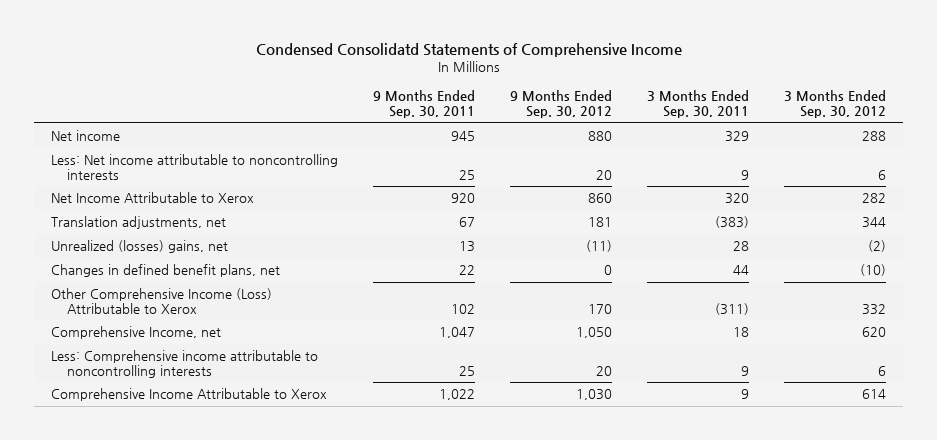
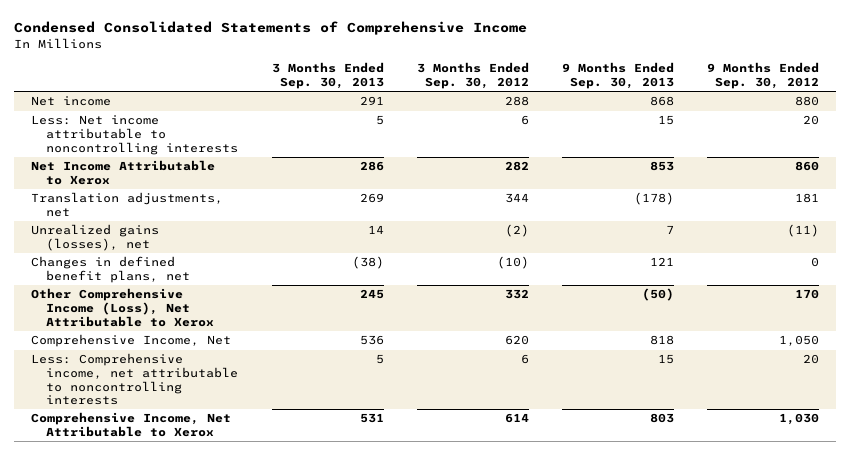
- Condensed Consolidatd Statements of Comprehensive Income
+ Condensed Consolidated Statements of Comprehensive Income
- | 9 Months Ended Sep. 30, 2011 | 9 Months Ended Sep. 30, 2012 | 3 Months Ended Sep. 30, 2011 | 3 Months Ended Sep. 30, 2012
+ | 3 Months Ended Sep. 30, 2013 | 3 Months Ended Sep. 30, 2012 | 9 Months Ended Sep. 30, 2013 | 9 Months Ended Sep. 30, 2012
- Unrealized (losses) gains, net | 13 | (11) | 28 | (2)
+ Unrealized gains (losses), net | 14 | (2) | 7 | (11)
- Other Comprehensive Income (Loss) Attributable to Xerox | 102 | 170 | (311) | 332
- Comprehensive Income, net | 1,047 | 1,050 | 18 | 620
- Less: Comprehensive income attributable to noncontrolling interests | 25 | 20 | 9 | 6
- Comprehensive Income Attributable to Xerox | 1,022 | 1,030 | 9 | 614
+ Other Comprehensive Income (Loss), Net Attributable to Xerox | 245 | 332 | (50) | 170
+ Comprehensive Income, Net | 536 | 620 | 818 | 1,050
+ Less: Comprehensive income, net attributable to noncontrolling interests | 5 | 6 | 15 | 20
+ Comprehensive Income, Net Attributable to Xerox | 531 | 614 | 803 | 1,030

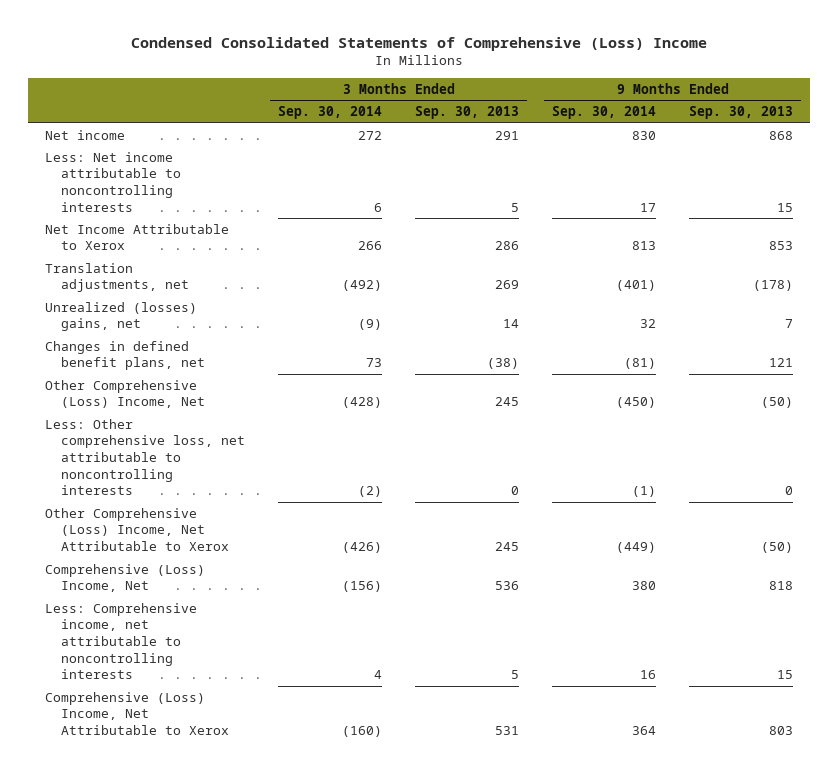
- Condensed Consolidated Statements of Comprehensive Income
+ Condensed Consolidated Statements of Comprehensive (Loss) Income
- | 3 Months Ended Sep. 30, 2013 | 3 Months Ended Sep. 30, 2012 | 9 Months Ended Sep. 30, 2013 | 9 Months Ended Sep. 30, 2012
+ | 3 Months Ended Sep. 30, 2014 | 3 Months Ended Sep. 30, 2013 | 9 Months Ended Sep. 30, 2014 | 9 Months Ended Sep. 30, 2013
- Unrealized gains (losses), net | 14 | (2) | 7 | (11)
+ Unrealized (losses) gains, net | (9) | 14 | 32 | 7
- Other Comprehensive Income (Loss), Net Attributable to Xerox | 245 | 332 | (50) | 170
- Comprehensive Income, Net | 536 | 620 | 818 | 1,050
+ Other Comprehensive (Loss) Income, Net | (428) | 245 | (450) | (50)
+ Less: Other comprehensive loss, net attributable to noncontrolling interests | (2) | 0 | (1) | 0
+ Other Comprehensive (Loss) Income, Net Attributable to Xerox | (426) | 245 | (449) | (50)
+ Comprehensive (Loss) Income, Net | (156) | 536 | 380 | 818
- Comprehensive Income, Net Attributable to Xerox | 531 | 614 | 803 | 1,030
+ Comprehensive (Loss) Income, Net Attributable to Xerox | (160) | 531 | 364 | 803

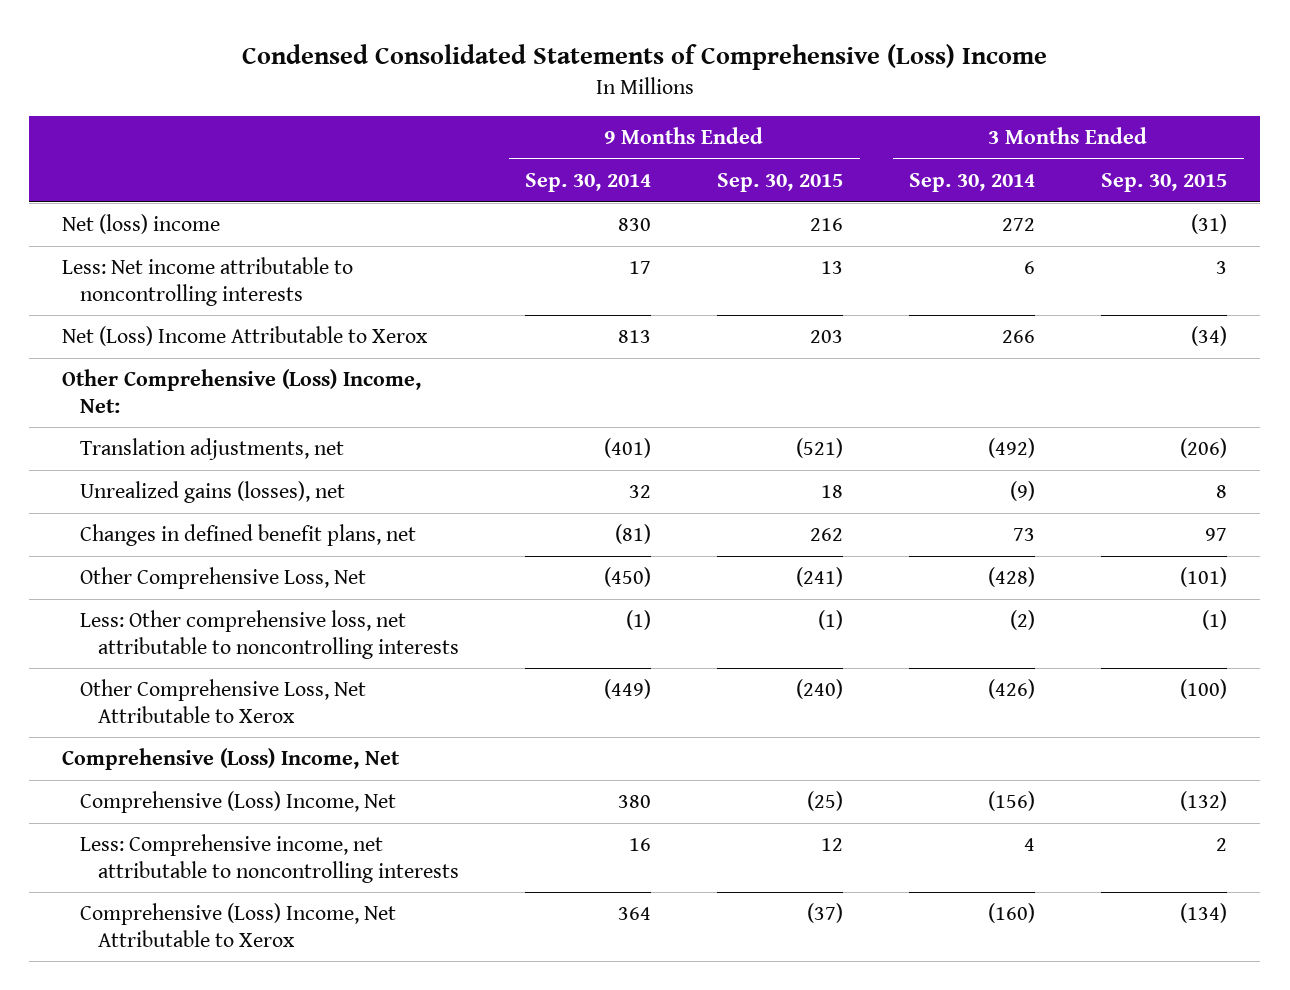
- | 3 Months Ended Sep. 30, 2014 | 3 Months Ended Sep. 30, 2013 | 9 Months Ended Sep. 30, 2014 | 9 Months Ended Sep. 30, 2013
+ | 9 Months Ended Sep. 30, 2014 | 9 Months Ended Sep. 30, 2015 | 3 Months Ended Sep. 30, 2014 | 3 Months Ended Sep. 30, 2015
- Net income | 272 | 291 | 830 | 868
+ Net (loss) income | 830 | 216 | 272 | (31)
- Net Income Attributable to Xerox | 266 | 286 | 813 | 853
+ Net (Loss) Income Attributable to Xerox | 813 | 203 | 266 | (34)
+ Other Comprehensive (Loss) Income, Net:
- Unrealized (losses) gains, net | (9) | 14 | 32 | 7
+ Unrealized gains (losses), net | 32 | 18 | (9) | 8
- Other Comprehensive (Loss) Income, Net | (428) | 245 | (450) | (50)
+ Other Comprehensive Loss, Net | (450) | (241) | (428) | (101)
- Other Comprehensive (Loss) Income, Net Attributable to Xerox | (426) | 245 | (449) | (50)
+ Other Comprehensive Loss, Net Attributable to Xerox | (449) | (240) | (426) | (100)
+ Comprehensive (Loss) Income, Net

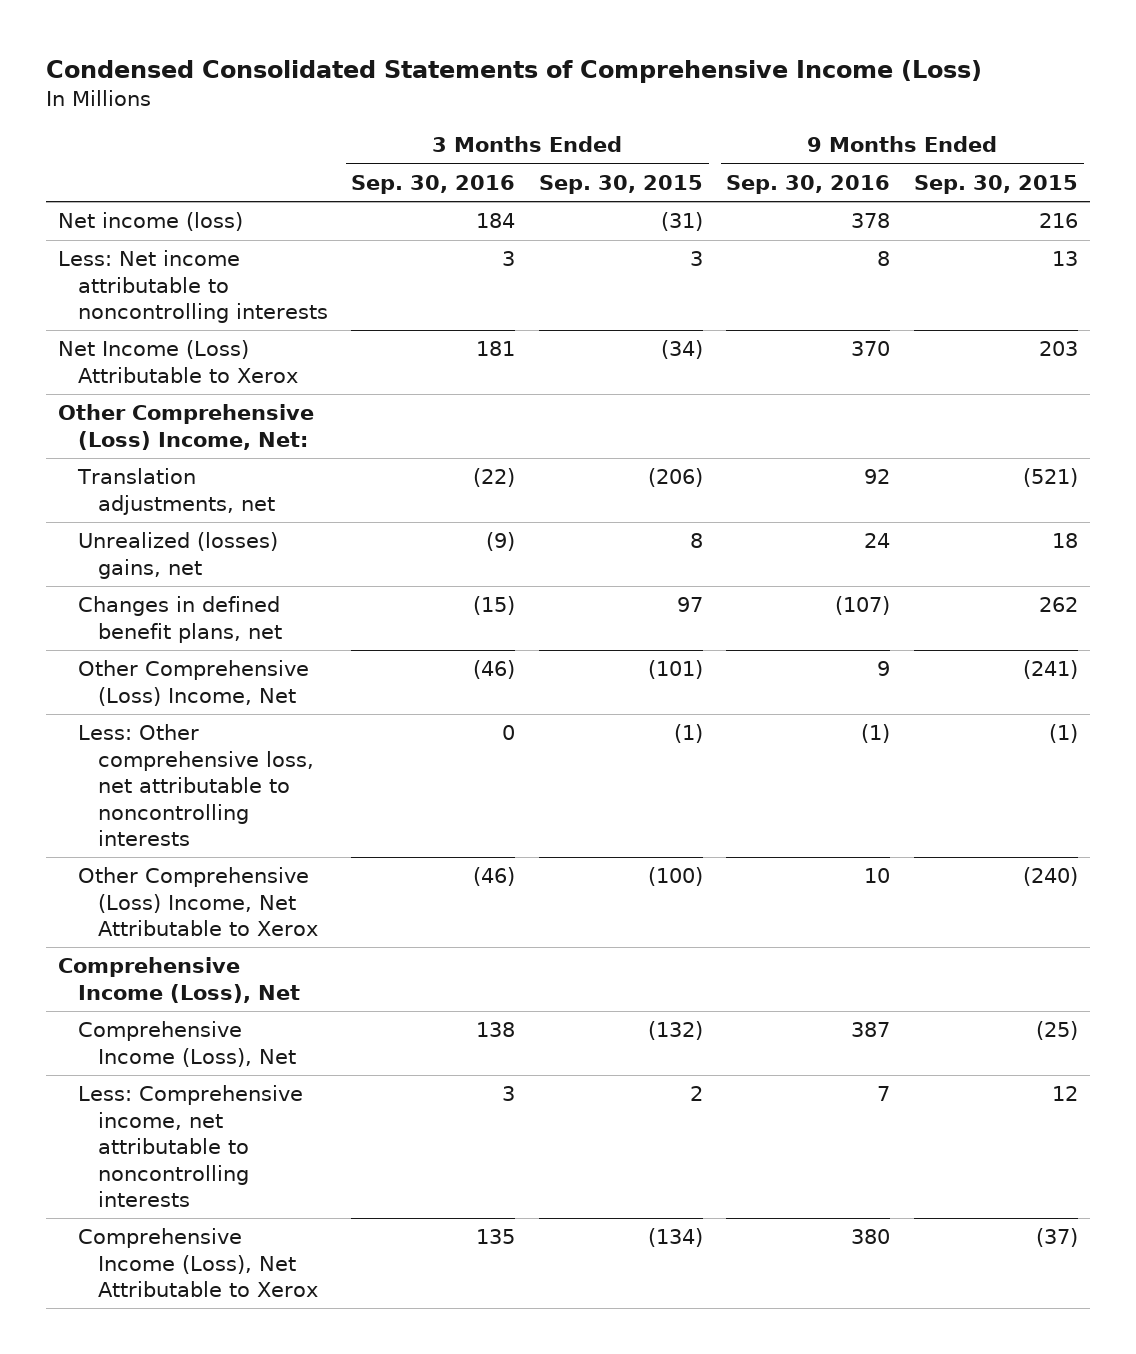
- Condensed Consolidated Statements of Comprehensive (Loss) Income
+ Condensed Consolidated Statements of Comprehensive Income (Loss)
- | 9 Months Ended Sep. 30, 2014 | 9 Months Ended Sep. 30, 2015 | 3 Months Ended Sep. 30, 2014 | 3 Months Ended Sep. 30, 2015
+ | 3 Months Ended Sep. 30, 2016 | 3 Months Ended Sep. 30, 2015 | 9 Months Ended Sep. 30, 2016 | 9 Months Ended Sep. 30, 2015
- Net (loss) income | 830 | 216 | 272 | (31)
+ Net income (loss) | 184 | (31) | 378 | 216
- Net (Loss) Income Attributable to Xerox | 813 | 203 | 266 | (34)
+ Net Income (Loss) Attributable to Xerox | 181 | (34) | 370 | 203
- Unrealized gains (losses), net | 32 | 18 | (9) | 8
+ Unrealized (losses) gains, net | (9) | 8 | 24 | 18
- Other Comprehensive Loss, Net | (450) | (241) | (428) | (101)
+ Other Comprehensive (Loss) Income, Net | (46) | (101) | 9 | (241)
- Other Comprehensive Loss, Net Attributable to Xerox | (449) | (240) | (426) | (100)
- Comprehensive (Loss) Income, Net
- Comprehensive (Loss) Income, Net | 380 | (25) | (156) | (132)
+ Other Comprehensive (Loss) Income, Net Attributable to Xerox | (46) | (100) | 10 | (240)
+ Comprehensive Income (Loss), Net
+ Comprehensive Income (Loss), Net | 138 | (132) | 387 | (25)
- Comprehensive (Loss) Income, Net Attributable to Xerox | 364 | (37) | (160) | (134)
+ Comprehensive Income (Loss), Net Attributable to Xerox | 135 | (134) | 380 | (37)

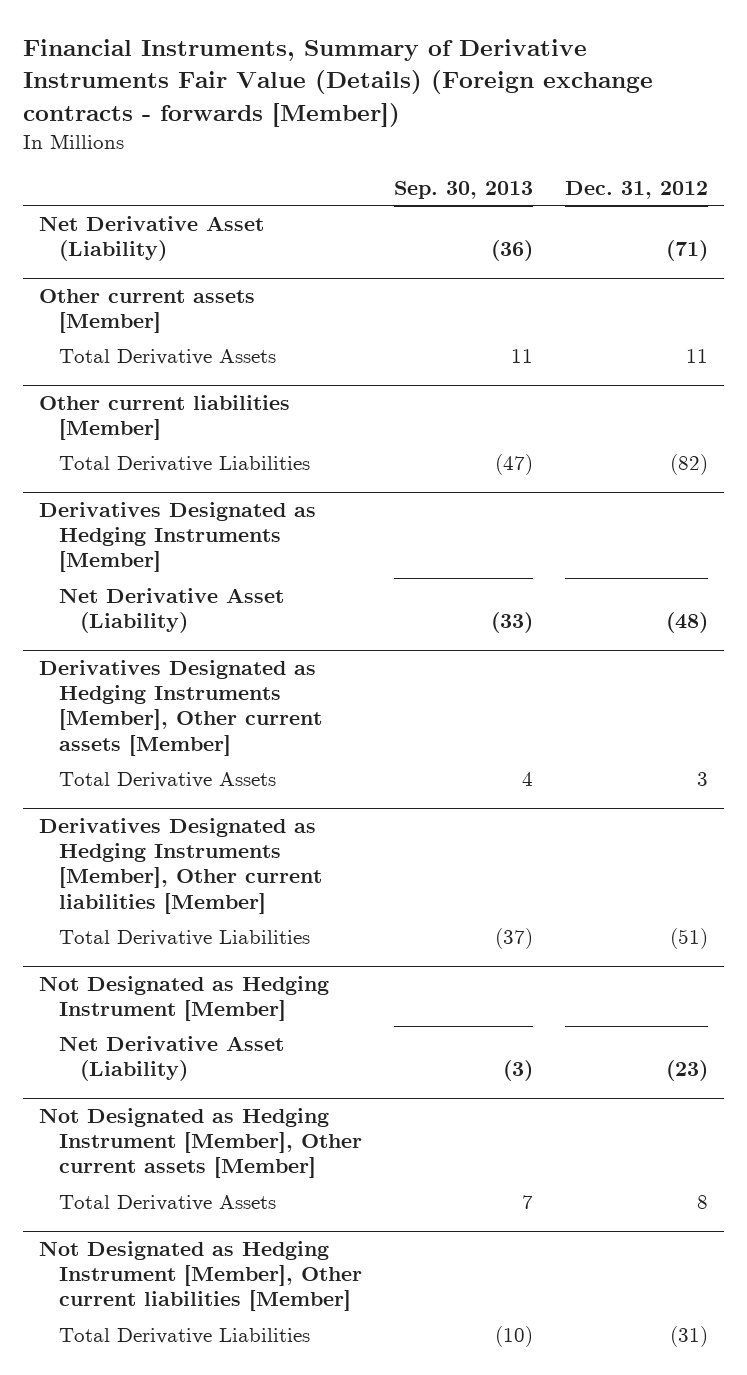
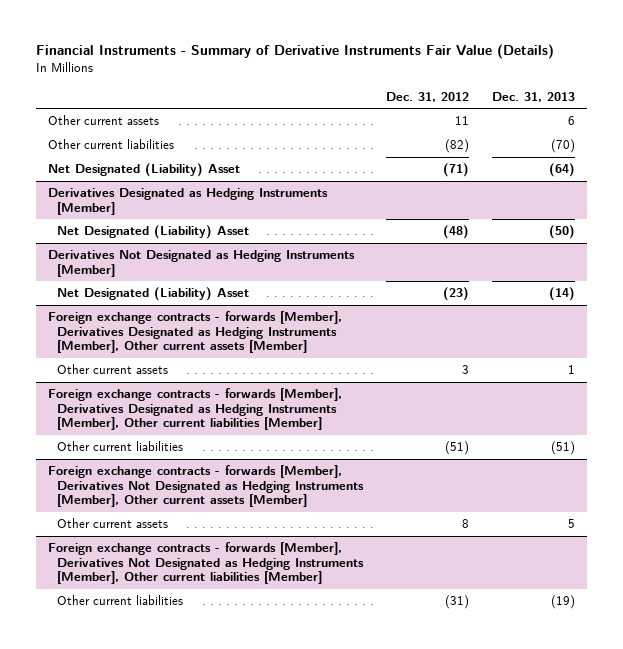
- Financial Instruments, Summary of Derivative Instruments Fair Value (Details) (Foreign exchange contracts - forwards [Member])
+ Financial Instruments - Summary of Derivative Instruments Fair Value (Details)
- | Sep. 30, 2013 | Dec. 31, 2012
+ | Dec. 31, 2012 | Dec. 31, 2013
- Net Derivative Asset (Liability) | (36) | (71)
- Other current assets [Member]
- Total Derivative Assets | 11 | 11
- Other current liabilities [Member]
- Total Derivative Liabilities | (47) | (82)
+ Other current assets | 11 | 6
+ Other current liabilities | (82) | (70)
+ Net Designated (Liability) Asset | (71) | (64)
@ Derivatives Designated as Hedging Instruments [Member]
- Net Derivative Asset (Liability) | (33) | (48)
- Derivatives Designated as Hedging Instruments [Member], Other current assets [Member]
- Total Derivative Assets | 4 | 3
- Derivatives Designated as Hedging Instruments [Member], Other current liabilities [Member]
- Total Derivative Liabilities | (37) | (51)
- Not Designated as Hedging Instrument [Member]
- Net Derivative Asset (Liability) | (3) | (23)
- Not Designated as Hedging Instrument [Member], Other current assets [Member]
- Total Derivative Assets | 7 | 8
- Not Designated as Hedging Instrument [Member], Other current liabilities [Member]
- Total Derivative Liabilities | (10) | (31)
@ Derivatives Designated as Hedging Instruments [Member]
+ Net Designated (Liability) Asset | (48) | (50)
+ Derivatives Not Designated as Hedging Instruments [Member]
+ Net Designated (Liability) Asset | (23) | (14)
+ Foreign exchange contracts - forwards [Member], Derivatives Designated as Hedging Instruments [Member], Other current assets [Member]
+ Other current assets | 3 | 1
+ Foreign exchange contracts - forwards [Member], Derivatives Designated as Hedging Instruments [Member], Other current liabilities [Member]
+ Other current liabilities | (51) | (51)
+ Foreign exchange contracts - forwards [Member], Derivatives Not Designated as Hedging Instruments [Member], Other current assets [Member]
+ Other current assets | 8 | 5
+ Foreign exchange contracts - forwards [Member], Derivatives Not Designated as Hedging Instruments [Member], Other current liabilities [Member]
+ Other current liabilities | (31) | (19)

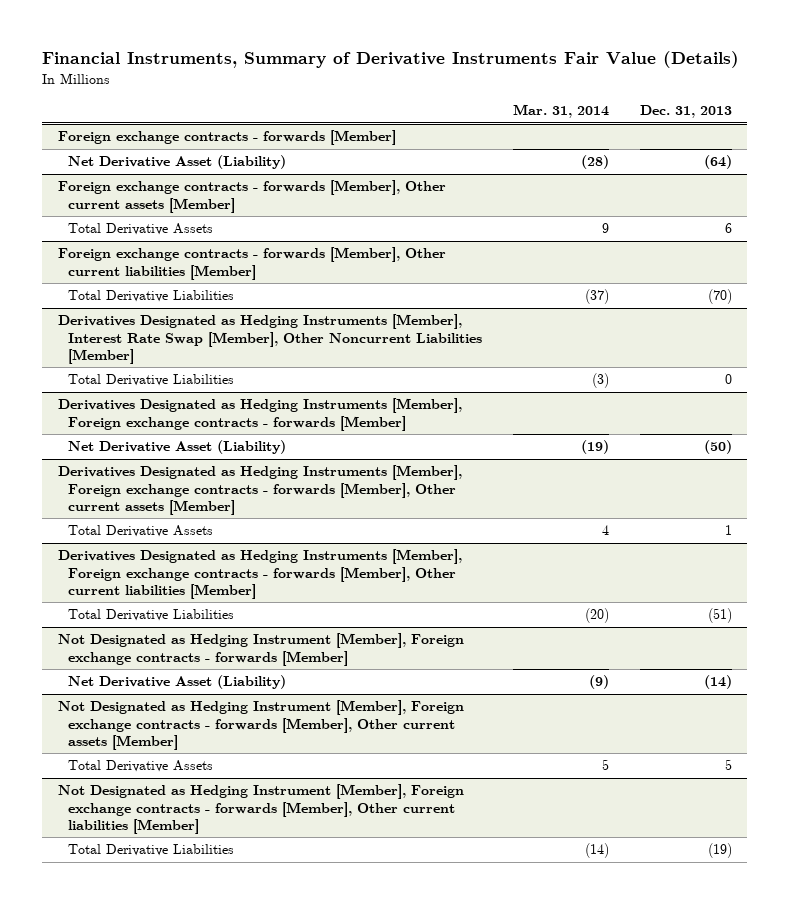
- Financial Instruments - Summary of Derivative Instruments Fair Value (Details)
+ Financial Instruments, Summary of Derivative Instruments Fair Value (Details)
- | Dec. 31, 2012 | Dec. 31, 2013
+ | Mar. 31, 2014 | Dec. 31, 2013
- Other current assets | 11 | 6
- Other current liabilities | (82) | (70)
- Net Designated (Liability) Asset | (71) | (64)
- Derivatives Designated as Hedging Instruments [Member]
- Net Designated (Liability) Asset | (48) | (50)
- Derivatives Not Designated as Hedging Instruments [Member]
- Net Designated (Liability) Asset | (23) | (14)
- Foreign exchange contracts - forwards [Member], Derivatives Designated as Hedging Instruments [Member], Other current assets [Member]
- Other current assets | 3 | 1
- Foreign exchange contracts - forwards [Member], Derivatives Designated as Hedging Instruments [Member], Other current liabilities [Member]
- Other current liabilities | (51) | (51)
- Foreign exchange contracts - forwards [Member], Derivatives Not Designated as Hedging Instruments [Member], Other current assets [Member]
- Other current assets | 8 | 5
- Foreign exchange contracts - forwards [Member], Derivatives Not Designated as Hedging Instruments [Member], Other current liabilities [Member]
- Other current liabilities | (31) | (19)
+ Foreign exchange contracts - forwards [Member]
+ Net Derivative Asset (Liability) | (28) | (64)
+ Foreign exchange contracts - forwards [Member], Other current assets [Member]
+ Total Derivative Assets | 9 | 6
+ Foreign exchange contracts - forwards [Member], Other current liabilities [Member]
+ Total Derivative Liabilities | (37) | (70)
+ Derivatives Designated as Hedging Instruments [Member], Interest Rate Swap [Member], Other Noncurrent Liabilities [Member]
+ Total Derivative Liabilities | (3) | 0
+ Derivatives Designated as Hedging Instruments [Member], Foreign exchange contracts - forwards [Member]
+ Net Derivative Asset (Liability) | (19) | (50)
+ Derivatives Designated as Hedging Instruments [Member], Foreign exchange contracts - forwards [Member], Other current assets [Member]
+ Total Derivative Assets | 4 | 1
+ Derivatives Designated as Hedging Instruments [Member], Foreign exchange contracts - forwards [Member], Other current liabilities [Member]
+ Total Derivative Liabilities | (20) | (51)
+ Not Designated as Hedging Instrument [Member], Foreign exchange contracts - forwards [Member]
+ Net Derivative Asset (Liability) | (9) | (14)
+ Not Designated as Hedging Instrument [Member], Foreign exchange contracts - forwards [Member], Other current assets [Member]
+ Total Derivative Assets | 5 | 5
+ Not Designated as Hedging Instrument [Member], Foreign exchange contracts - forwards [Member], Other current liabilities [Member]
+ Total Derivative Liabilities | (14) | (19)

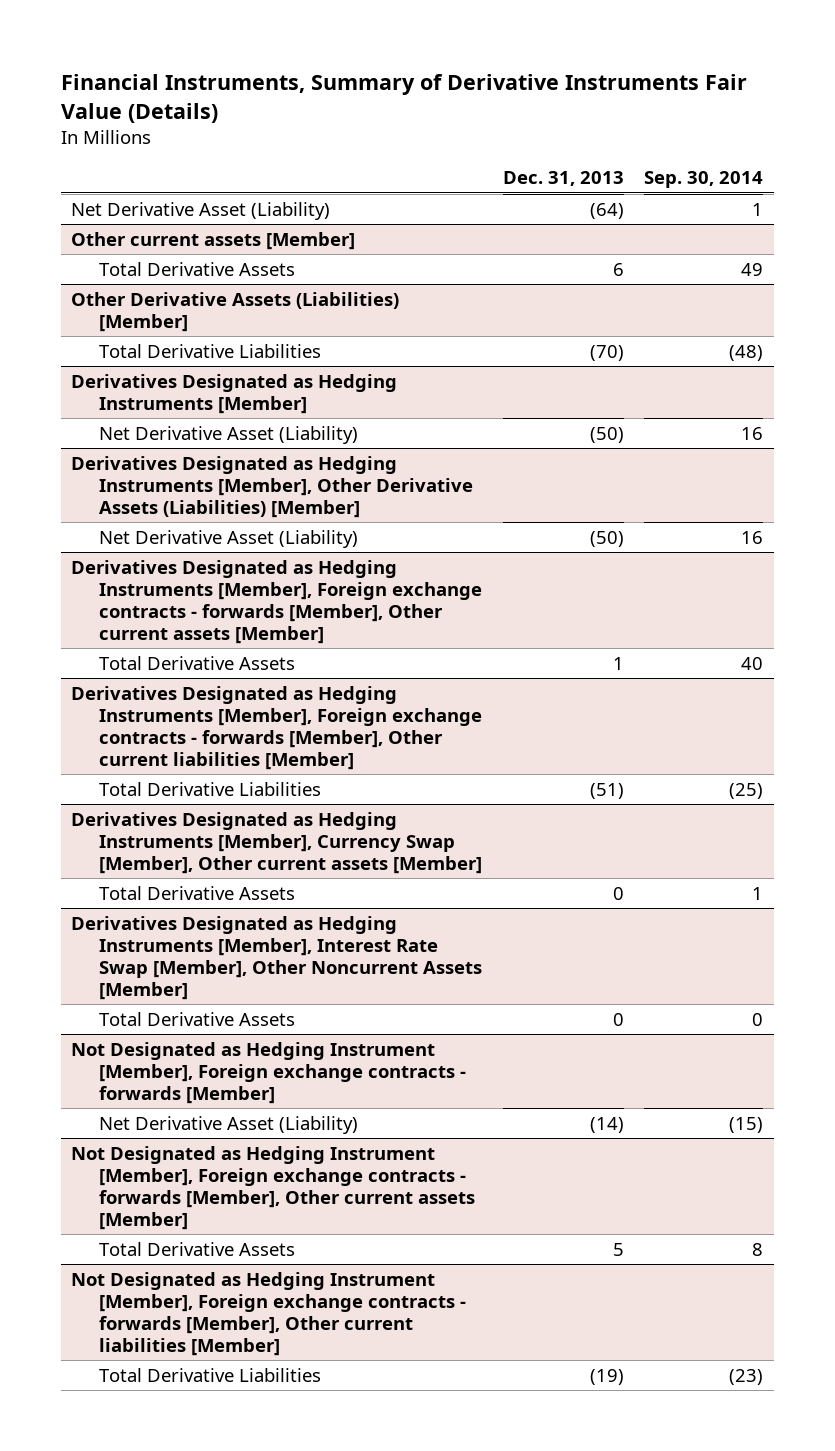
- | Mar. 31, 2014 | Dec. 31, 2013
+ | Dec. 31, 2013 | Sep. 30, 2014
- Foreign exchange contracts - forwards [Member]
- Foreign exchange contracts - forwards [Member], Other current assets [Member]
+ Other current assets [Member]
- Foreign exchange contracts - forwards [Member], Other current liabilities [Member]
+ Other Derivative Assets (Liabilities) [Member]
- Derivatives Designated as Hedging Instruments [Member], Interest Rate Swap [Member], Other Noncurrent Liabilities [Member]
- Total Derivative Liabilities | (3) | 0
- Derivatives Designated as Hedging Instruments [Member], Foreign exchange contracts - forwards [Member]
+ Derivatives Designated as Hedging Instruments [Member]
+ Derivatives Designated as Hedging Instruments [Member], Other Derivative Assets (Liabilities) [Member]
+ Net Derivative Asset (Liability) | (50) | 16
+ Derivatives Designated as Hedging Instruments [Member], Currency Swap [Member], Other current assets [Member]
+ Total Derivative Assets | 0 | 1
+ Derivatives Designated as Hedging Instruments [Member], Interest Rate Swap [Member], Other Noncurrent Assets [Member]
+ Total Derivative Assets | 0 | 0

